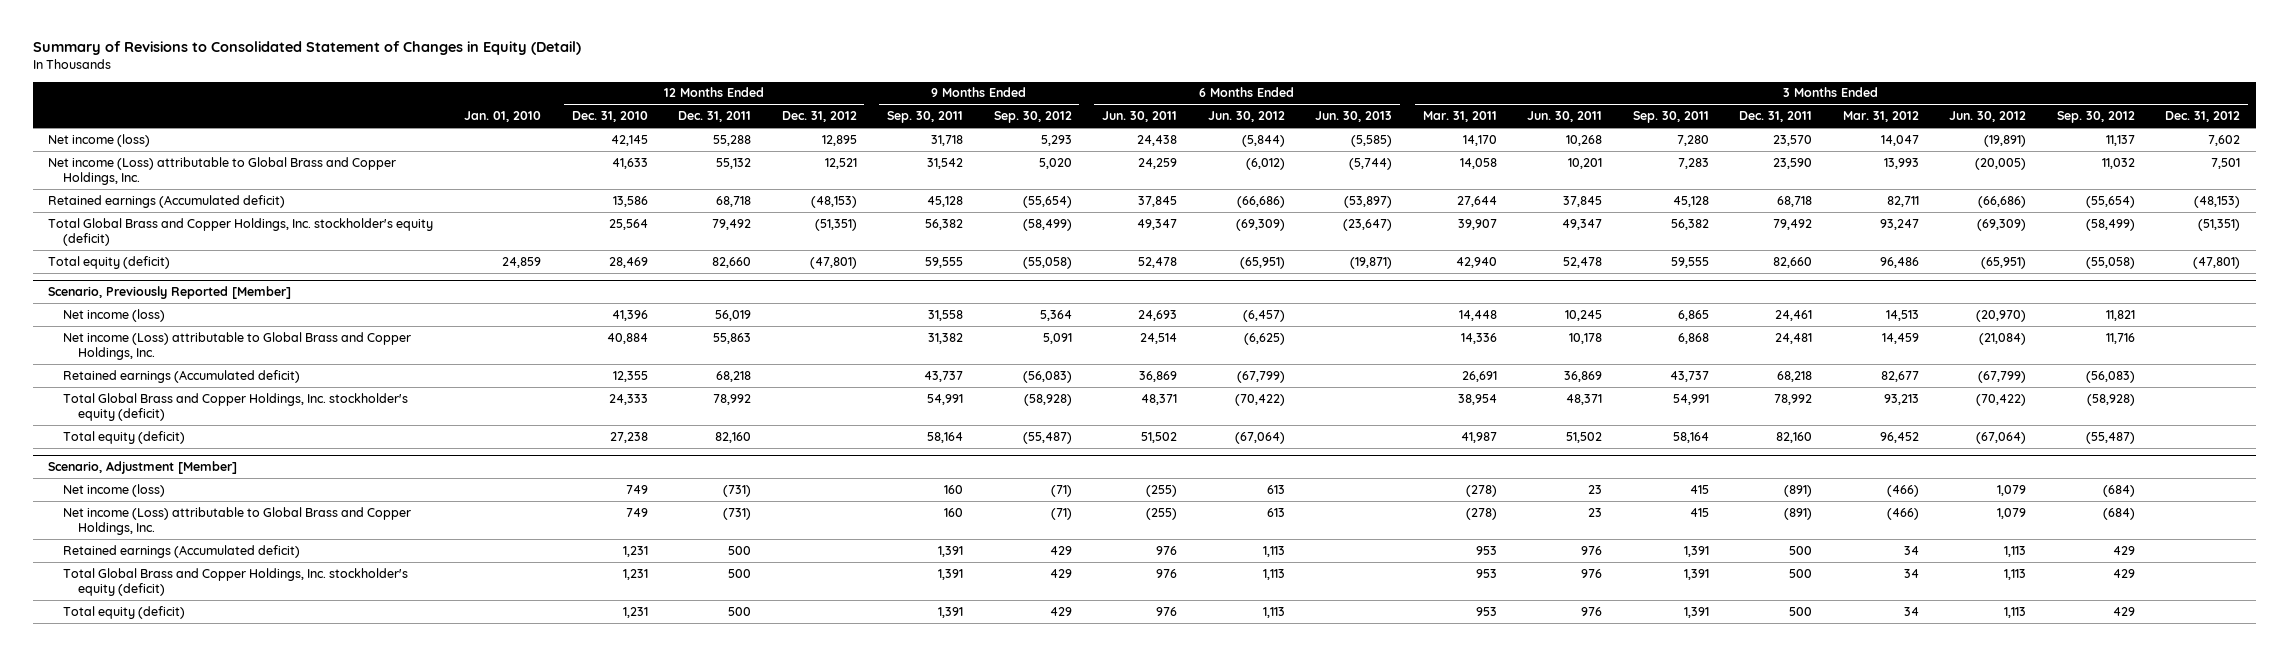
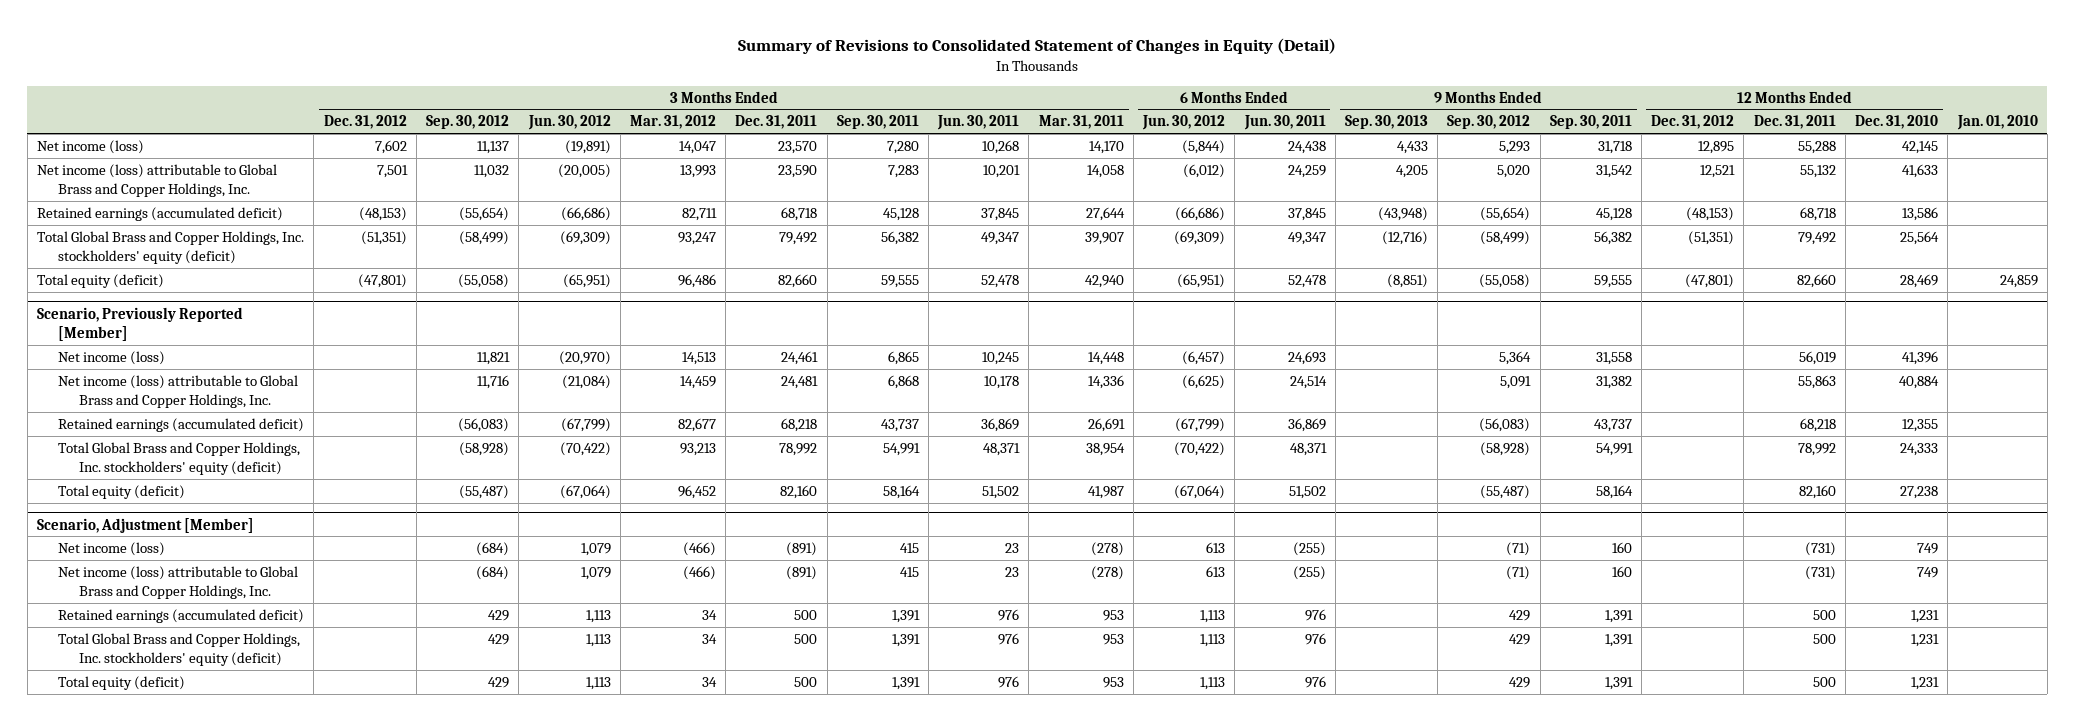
- | Jan. 01, 2010 | 12 Months Ended Dec. 31, 2010 | 12 Months Ended Dec. 31, 2011 | 12 Months Ended Dec. 31, 2012 | 9 Months Ended Sep. 30, 2011 | 9 Months Ended Sep. 30, 2012 | 6 Months Ended Jun. 30, 2011 | 6 Months Ended Jun. 30, 2012 | 6 Months Ended Jun. 30, 2013 | 3 Months Ended Mar. 31, 2011 | 3 Months Ended Jun. 30, 2011 | 3 Months Ended Sep. 30, 2011 | 3 Months Ended Dec. 31, 2011 | 3 Months Ended Mar. 31, 2012 | 3 Months Ended Jun. 30, 2012 | 3 Months Ended Sep. 30, 2012 | 3 Months Ended Dec. 31, 2012
+ | 3 Months Ended Dec. 31, 2012 | 3 Months Ended Sep. 30, 2012 | 3 Months Ended Jun. 30, 2012 | 3 Months Ended Mar. 31, 2012 | 3 Months Ended Dec. 31, 2011 | 3 Months Ended Sep. 30, 2011 | 3 Months Ended Jun. 30, 2011 | 3 Months Ended Mar. 31, 2011 | 6 Months Ended Jun. 30, 2012 | 6 Months Ended Jun. 30, 2011 | 9 Months Ended Sep. 30, 2013 | 9 Months Ended Sep. 30, 2012 | 9 Months Ended Sep. 30, 2011 | 12 Months Ended Dec. 31, 2012 | 12 Months Ended Dec. 31, 2011 | 12 Months Ended Dec. 31, 2010 | Jan. 01, 2010
- Net income (Loss) attributable to Global Brass and Copper Holdings, Inc. | | 41,633 | 55,132 | 12,521 | 31,542 | 5,020 | 24,259 | (6,012) | (5,744) | 14,058 | 10,201 | 7,283 | 23,590 | 13,993 | (20,005) | 11,032 | 7,501
- Retained earnings (Accumulated deficit) | | 13,586 | 68,718 | (48,153) | 45,128 | (55,654) | 37,845 | (66,686) | (53,897) | 27,644 | 37,845 | 45,128 | 68,718 | 82,711 | (66,686) | (55,654) | (48,153)
- Total Global Brass and Copper Holdings, Inc. stockholder's equity (deficit) | | 25,564 | 79,492 | (51,351) | 56,382 | (58,499) | 49,347 | (69,309) | (23,647) | 39,907 | 49,347 | 56,382 | 79,492 | 93,247 | (69,309) | (58,499) | (51,351)
+ Net income (loss) attributable to Global Brass and Copper Holdings, Inc. | 7,501 | 11,032 | (20,005) | 13,993 | 23,590 | 7,283 | 10,201 | 14,058 | (6,012) | 24,259 | 4,205 | 5,020 | 31,542 | 12,521 | 55,132 | 41,633 |
+ Retained earnings (accumulated deficit) | (48,153) | (55,654) | (66,686) | 82,711 | 68,718 | 45,128 | 37,845 | 27,644 | (66,686) | 37,845 | (43,948) | (55,654) | 45,128 | (48,153) | 68,718 | 13,586 |
+ Total Global Brass and Copper Holdings, Inc. stockholders' equity (deficit) | (51,351) | (58,499) | (69,309) | 93,247 | 79,492 | 56,382 | 49,347 | 39,907 | (69,309) | 49,347 | (12,716) | (58,499) | 56,382 | (51,351) | 79,492 | 25,564 |
@ Scenario, Previously Reported [Member]
- Net income (Loss) attributable to Global Brass and Copper Holdings, Inc. | | 40,884 | 55,863 | | 31,382 | 5,091 | 24,514 | (6,625) | | 14,336 | 10,178 | 6,868 | 24,481 | 14,459 | (21,084) | 11,716 |
- Retained earnings (Accumulated deficit) | | 12,355 | 68,218 | | 43,737 | (56,083) | 36,869 | (67,799) | | 26,691 | 36,869 | 43,737 | 68,218 | 82,677 | (67,799) | (56,083) |
- Total Global Brass and Copper Holdings, Inc. stockholder's equity (deficit) | | 24,333 | 78,992 | | 54,991 | (58,928) | 48,371 | (70,422) | | 38,954 | 48,371 | 54,991 | 78,992 | 93,213 | (70,422) | (58,928) |
+ Net income (loss) attributable to Global Brass and Copper Holdings, Inc. | | 11,716 | (21,084) | 14,459 | 24,481 | 6,868 | 10,178 | 14,336 | (6,625) | 24,514 | | 5,091 | 31,382 | | 55,863 | 40,884 |
+ Retained earnings (accumulated deficit) | | (56,083) | (67,799) | 82,677 | 68,218 | 43,737 | 36,869 | 26,691 | (67,799) | 36,869 | | (56,083) | 43,737 | | 68,218 | 12,355 |
+ Total Global Brass and Copper Holdings, Inc. stockholders' equity (deficit) | | (58,928) | (70,422) | 93,213 | 78,992 | 54,991 | 48,371 | 38,954 | (70,422) | 48,371 | | (58,928) | 54,991 | | 78,992 | 24,333 |
@ Scenario, Adjustment [Member]
- Net income (Loss) attributable to Global Brass and Copper Holdings, Inc. | | 749 | (731) | | 160 | (71) | (255) | 613 | | (278) | 23 | 415 | (891) | (466) | 1,079 | (684) |
- Retained earnings (Accumulated deficit) | | 1,231 | 500 | | 1,391 | 429 | 976 | 1,113 | | 953 | 976 | 1,391 | 500 | 34 | 1,113 | 429 |
- Total Global Brass and Copper Holdings, Inc. stockholder's equity (deficit) | | 1,231 | 500 | | 1,391 | 429 | 976 | 1,113 | | 953 | 976 | 1,391 | 500 | 34 | 1,113 | 429 |
+ Net income (loss) attributable to Global Brass and Copper Holdings, Inc. | | (684) | 1,079 | (466) | (891) | 415 | 23 | (278) | 613 | (255) | | (71) | 160 | | (731) | 749 |
+ Retained earnings (accumulated deficit) | | 429 | 1,113 | 34 | 500 | 1,391 | 976 | 953 | 1,113 | 976 | | 429 | 1,391 | | 500 | 1,231 |
+ Total Global Brass and Copper Holdings, Inc. stockholders' equity (deficit) | | 429 | 1,113 | 34 | 500 | 1,391 | 976 | 953 | 1,113 | 976 | | 429 | 1,391 | | 500 | 1,231 |

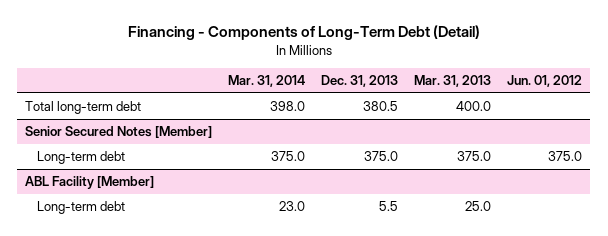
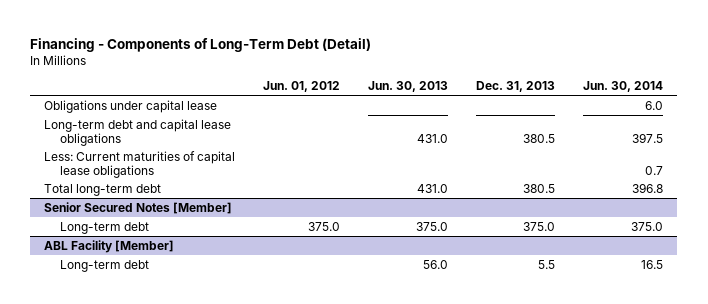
- | Mar. 31, 2014 | Dec. 31, 2013 | Mar. 31, 2013 | Jun. 01, 2012
+ | Jun. 01, 2012 | Jun. 30, 2013 | Dec. 31, 2013 | Jun. 30, 2014
+ Obligations under capital lease | | | | 6.0
+ Long-term debt and capital lease obligations | | 431.0 | 380.5 | 397.5
+ Less: Current maturities of capital lease obligations | | | | 0.7

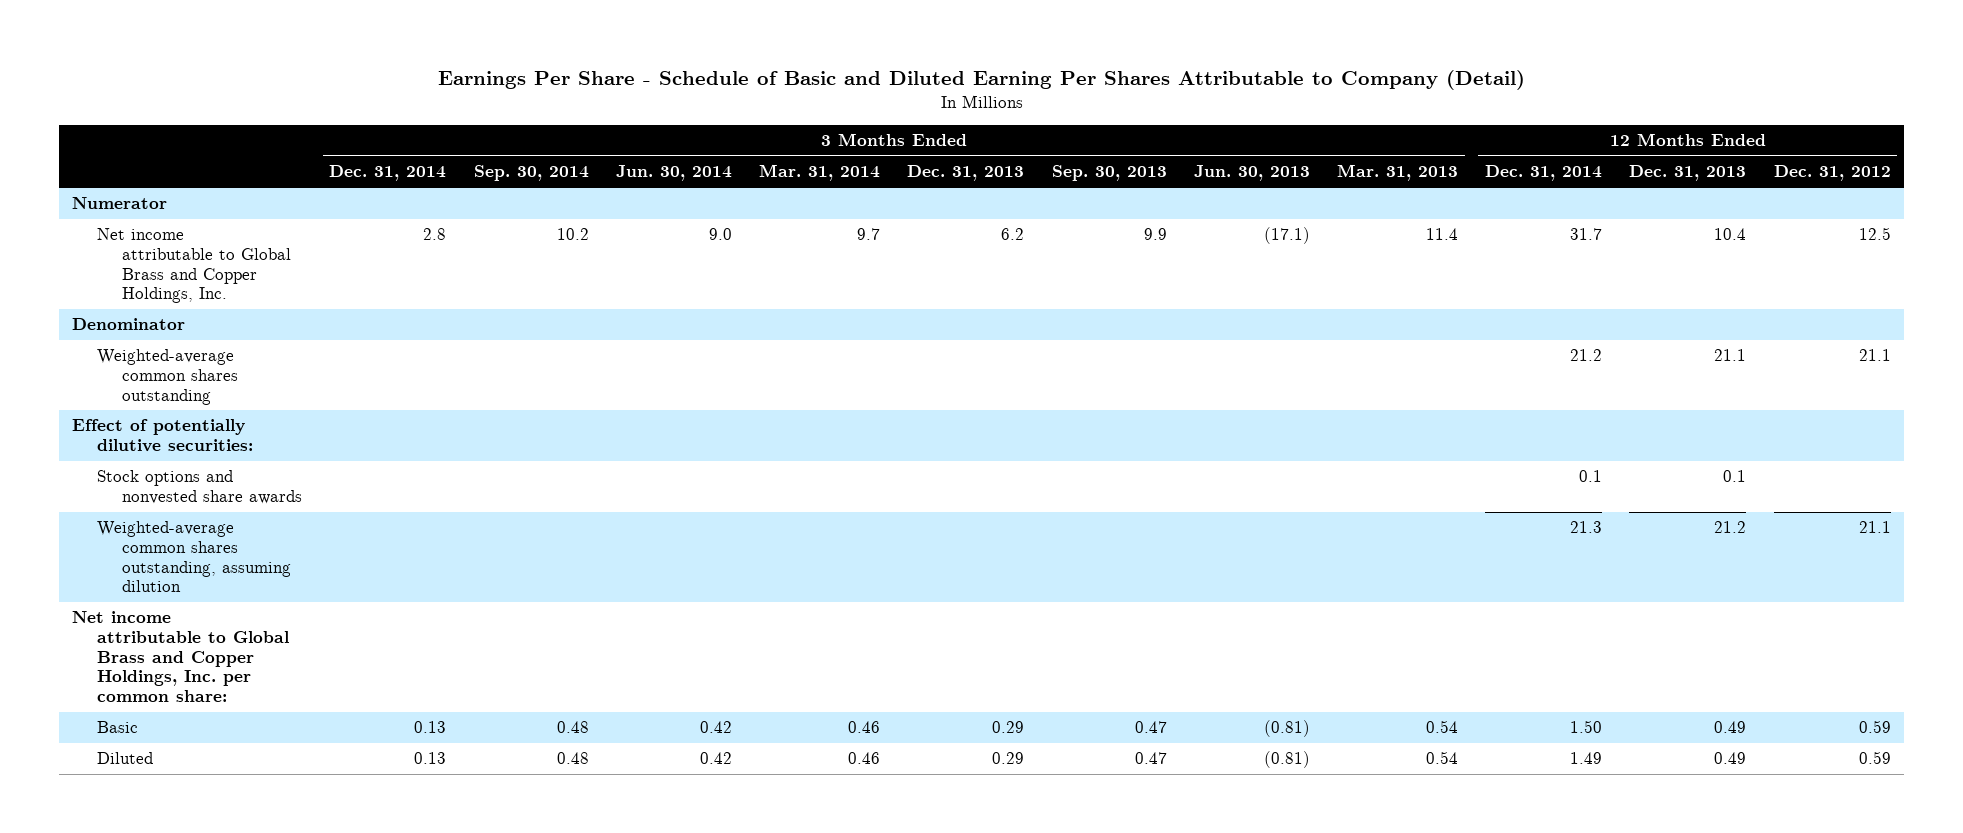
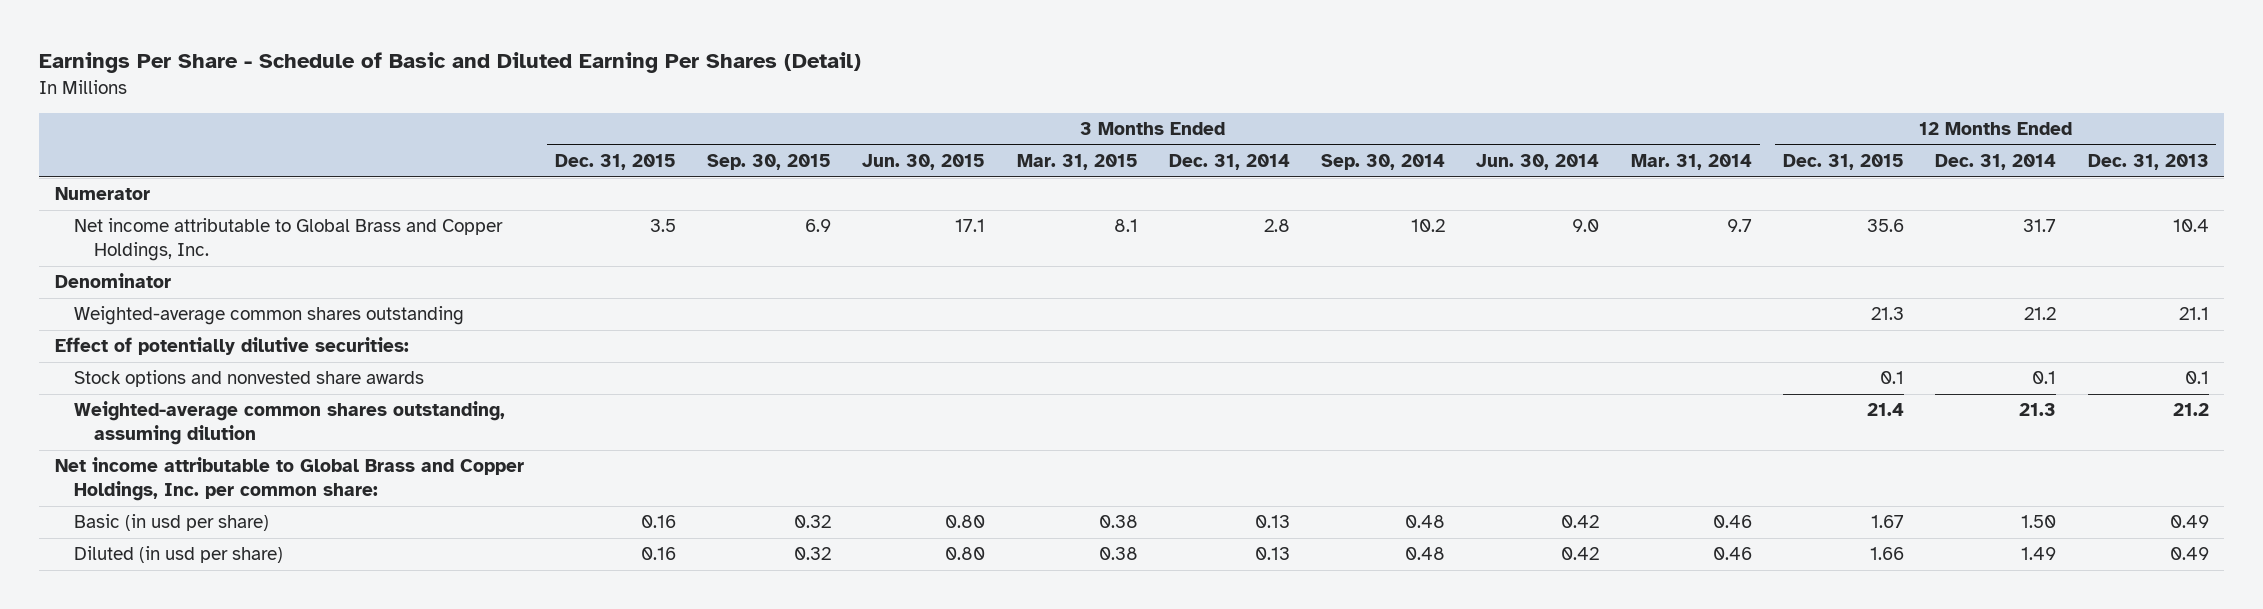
- Earnings Per Share - Schedule of Basic and Diluted Earning Per Shares Attributable to Company (Detail)
+ Earnings Per Share - Schedule of Basic and Diluted Earning Per Shares (Detail)
- | 3 Months Ended Dec. 31, 2014 | 3 Months Ended Sep. 30, 2014 | 3 Months Ended Jun. 30, 2014 | 3 Months Ended Mar. 31, 2014 | 3 Months Ended Dec. 31, 2013 | 3 Months Ended Sep. 30, 2013 | 3 Months Ended Jun. 30, 2013 | 3 Months Ended Mar. 31, 2013 | 12 Months Ended Dec. 31, 2014 | 12 Months Ended Dec. 31, 2013 | 12 Months Ended Dec. 31, 2012
+ | 3 Months Ended Dec. 31, 2015 | 3 Months Ended Sep. 30, 2015 | 3 Months Ended Jun. 30, 2015 | 3 Months Ended Mar. 31, 2015 | 3 Months Ended Dec. 31, 2014 | 3 Months Ended Sep. 30, 2014 | 3 Months Ended Jun. 30, 2014 | 3 Months Ended Mar. 31, 2014 | 12 Months Ended Dec. 31, 2015 | 12 Months Ended Dec. 31, 2014 | 12 Months Ended Dec. 31, 2013
- Basic | 0.13 | 0.48 | 0.42 | 0.46 | 0.29 | 0.47 | (0.81) | 0.54 | 1.50 | 0.49 | 0.59
- Diluted | 0.13 | 0.48 | 0.42 | 0.46 | 0.29 | 0.47 | (0.81) | 0.54 | 1.49 | 0.49 | 0.59
+ Basic (in usd per share) | 0.16 | 0.32 | 0.80 | 0.38 | 0.13 | 0.48 | 0.42 | 0.46 | 1.67 | 1.50 | 0.49
+ Diluted (in usd per share) | 0.16 | 0.32 | 0.80 | 0.38 | 0.13 | 0.48 | 0.42 | 0.46 | 1.66 | 1.49 | 0.49

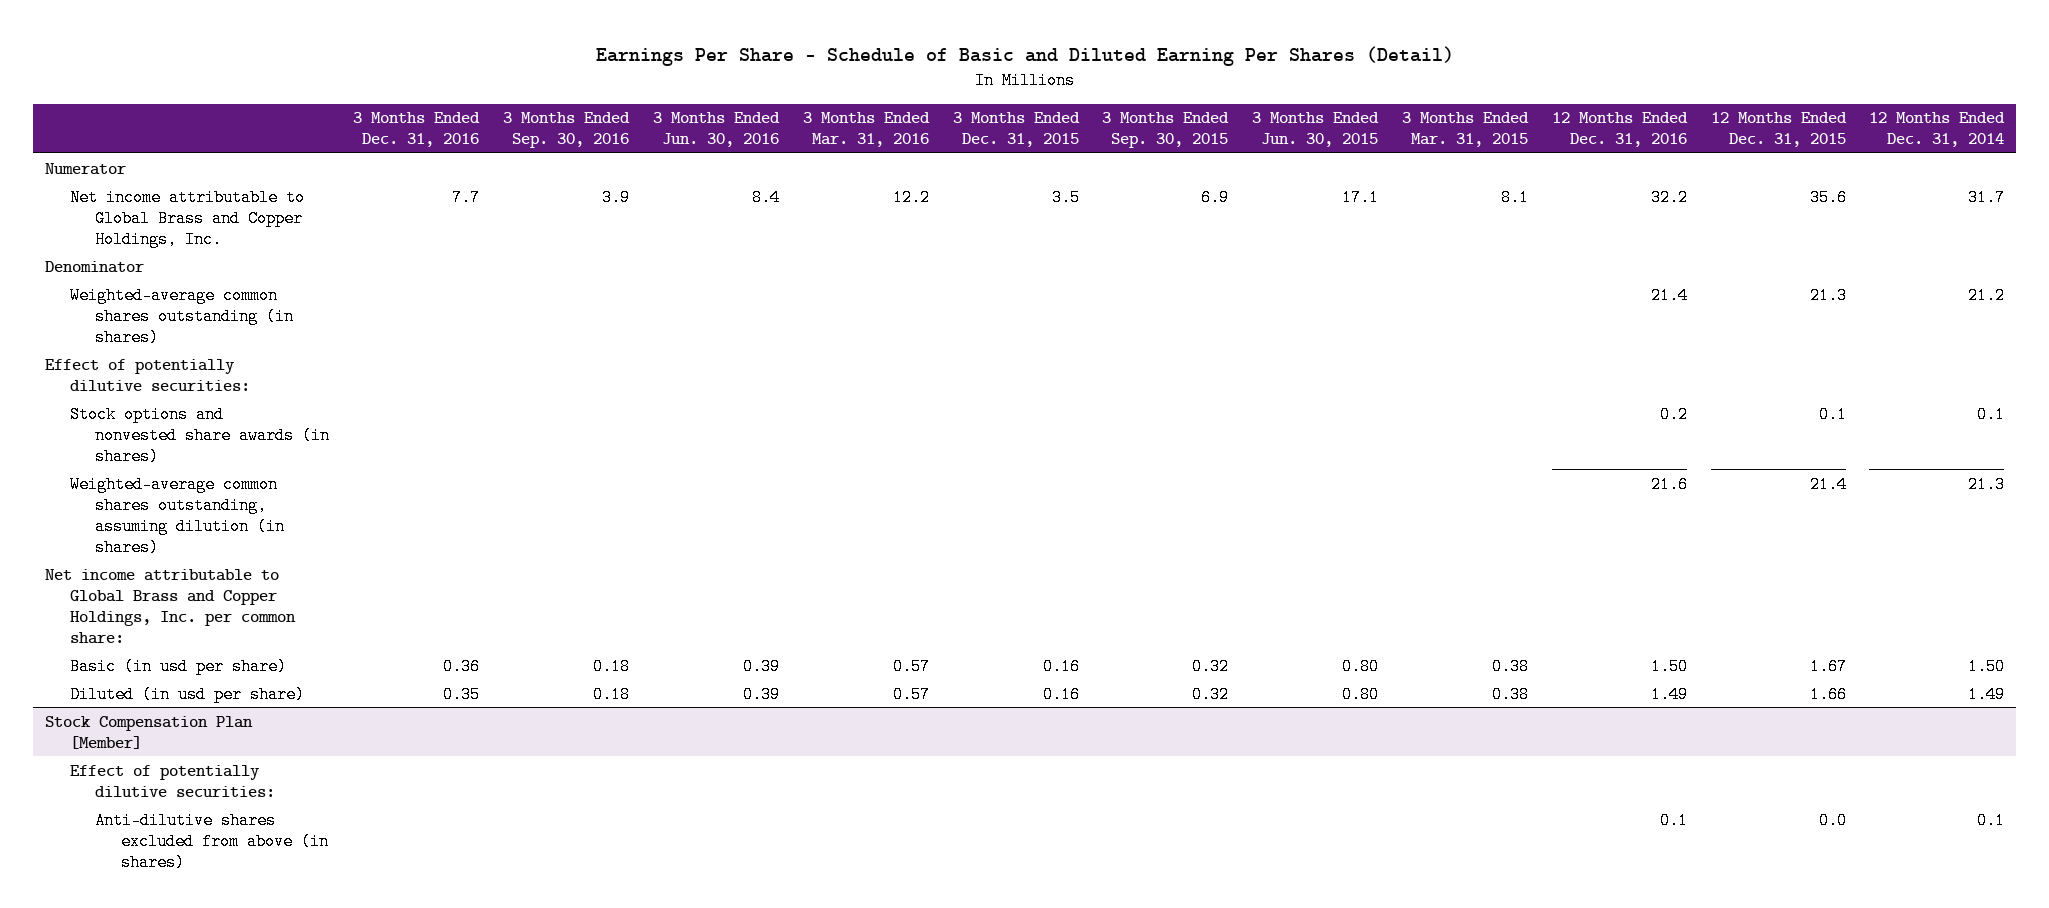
- | 3 Months Ended Dec. 31, 2015 | 3 Months Ended Sep. 30, 2015 | 3 Months Ended Jun. 30, 2015 | 3 Months Ended Mar. 31, 2015 | 3 Months Ended Dec. 31, 2014 | 3 Months Ended Sep. 30, 2014 | 3 Months Ended Jun. 30, 2014 | 3 Months Ended Mar. 31, 2014 | 12 Months Ended Dec. 31, 2015 | 12 Months Ended Dec. 31, 2014 | 12 Months Ended Dec. 31, 2013
+ | 3 Months Ended Dec. 31, 2016 | 3 Months Ended Sep. 30, 2016 | 3 Months Ended Jun. 30, 2016 | 3 Months Ended Mar. 31, 2016 | 3 Months Ended Dec. 31, 2015 | 3 Months Ended Sep. 30, 2015 | 3 Months Ended Jun. 30, 2015 | 3 Months Ended Mar. 31, 2015 | 12 Months Ended Dec. 31, 2016 | 12 Months Ended Dec. 31, 2015 | 12 Months Ended Dec. 31, 2014
- Weighted-average common shares outstanding | | | | | | | | | 21.3 | 21.2 | 21.1
+ Weighted-average common shares outstanding (in shares) | | | | | | | | | 21.4 | 21.3 | 21.2
- Stock options and nonvested share awards | | | | | | | | | 0.1 | 0.1 | 0.1
- Weighted-average common shares outstanding, assuming dilution | | | | | | | | | 21.4 | 21.3 | 21.2
+ Stock options and nonvested share awards (in shares) | | | | | | | | | 0.2 | 0.1 | 0.1
+ Weighted-average common shares outstanding, assuming dilution (in shares) | | | | | | | | | 21.6 | 21.4 | 21.3
+ Stock Compensation Plan [Member]
+ Effect of potentially dilutive securities:
+ Anti-dilutive shares excluded from above (in shares) | | | | | | | | | 0.1 | 0.0 | 0.1

